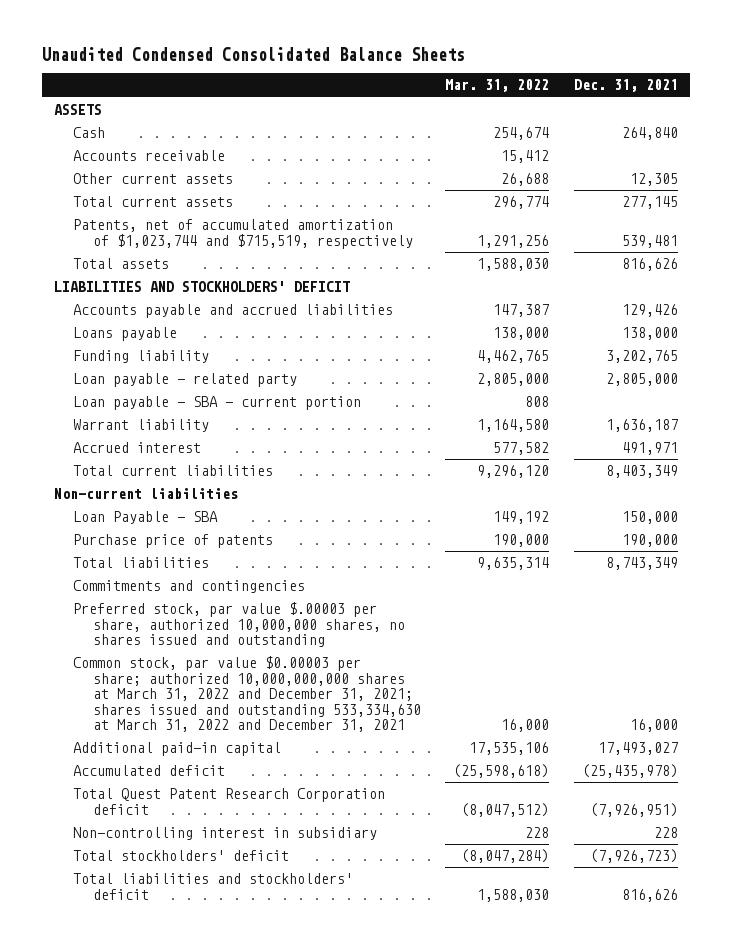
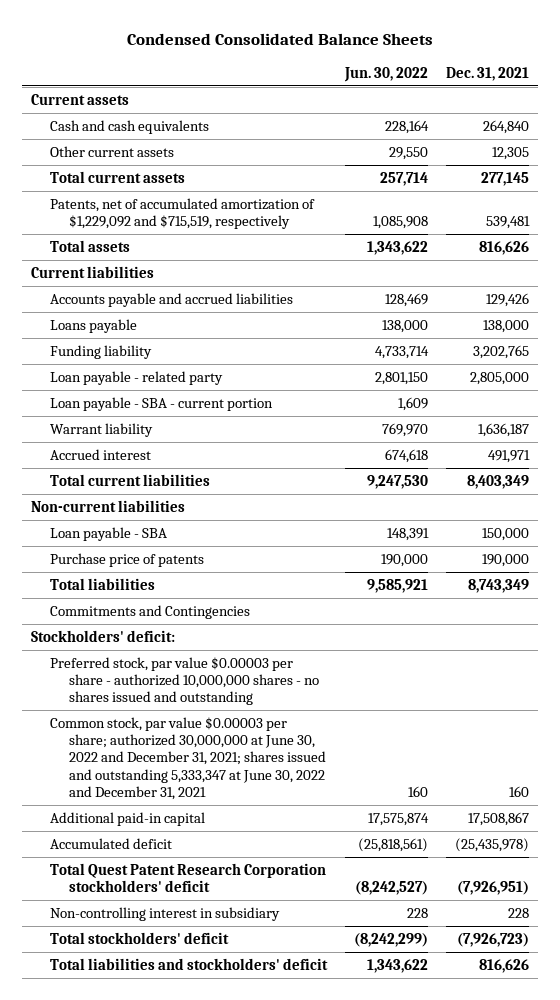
- Unaudited Condensed Consolidated Balance Sheets
+ Condensed Consolidated Balance Sheets
- | Mar. 31, 2022 | Dec. 31, 2021
+ | Jun. 30, 2022 | Dec. 31, 2021
- ASSETS
- Cash | 254,674 | 264,840
- Accounts receivable | 15,412 |
+ Current assets
+ Cash and cash equivalents | 228,164 | 264,840
- Patents, net of accumulated amortization of $1,023,744 and $715,519, respectively | 1,291,256 | 539,481
+ Patents, net of accumulated amortization of $1,229,092 and $715,519, respectively | 1,085,908 | 539,481
- LIABILITIES AND STOCKHOLDERS' DEFICIT
+ Current liabilities
- Loan Payable - SBA | 149,192 | 150,000
+ Loan payable - SBA | 148,391 | 150,000
- Commitments and contingencies
- Preferred stock, par value $.00003 per share, authorized 10,000,000 shares, no shares issued and outstanding
- Common stock, par value $0.00003 per share; authorized 10,000,000,000 shares at March 31, 2022 and December 31, 2021; shares issued and outstanding 533,334,630 at March 31, 2022 and December 31, 2021 | 16,000 | 16,000
- Additional paid-in capital | 17,535,106 | 17,493,027
+ Commitments and Contingencies
+ Stockholders' deficit:
+ Preferred stock, par value $0.00003 per share - authorized 10,000,000 shares - no shares issued and outstanding
+ Common stock, par value $0.00003 per share; authorized 30,000,000 at June 30, 2022 and December 31, 2021; shares issued and outstanding 5,333,347 at June 30, 2022 and December 31, 2021 | 160 | 160
+ Additional paid-in capital | 17,575,874 | 17,508,867
- Total Quest Patent Research Corporation deficit | (8,047,512) | (7,926,951)
+ Total Quest Patent Research Corporation stockholders' deficit | (8,242,527) | (7,926,951)

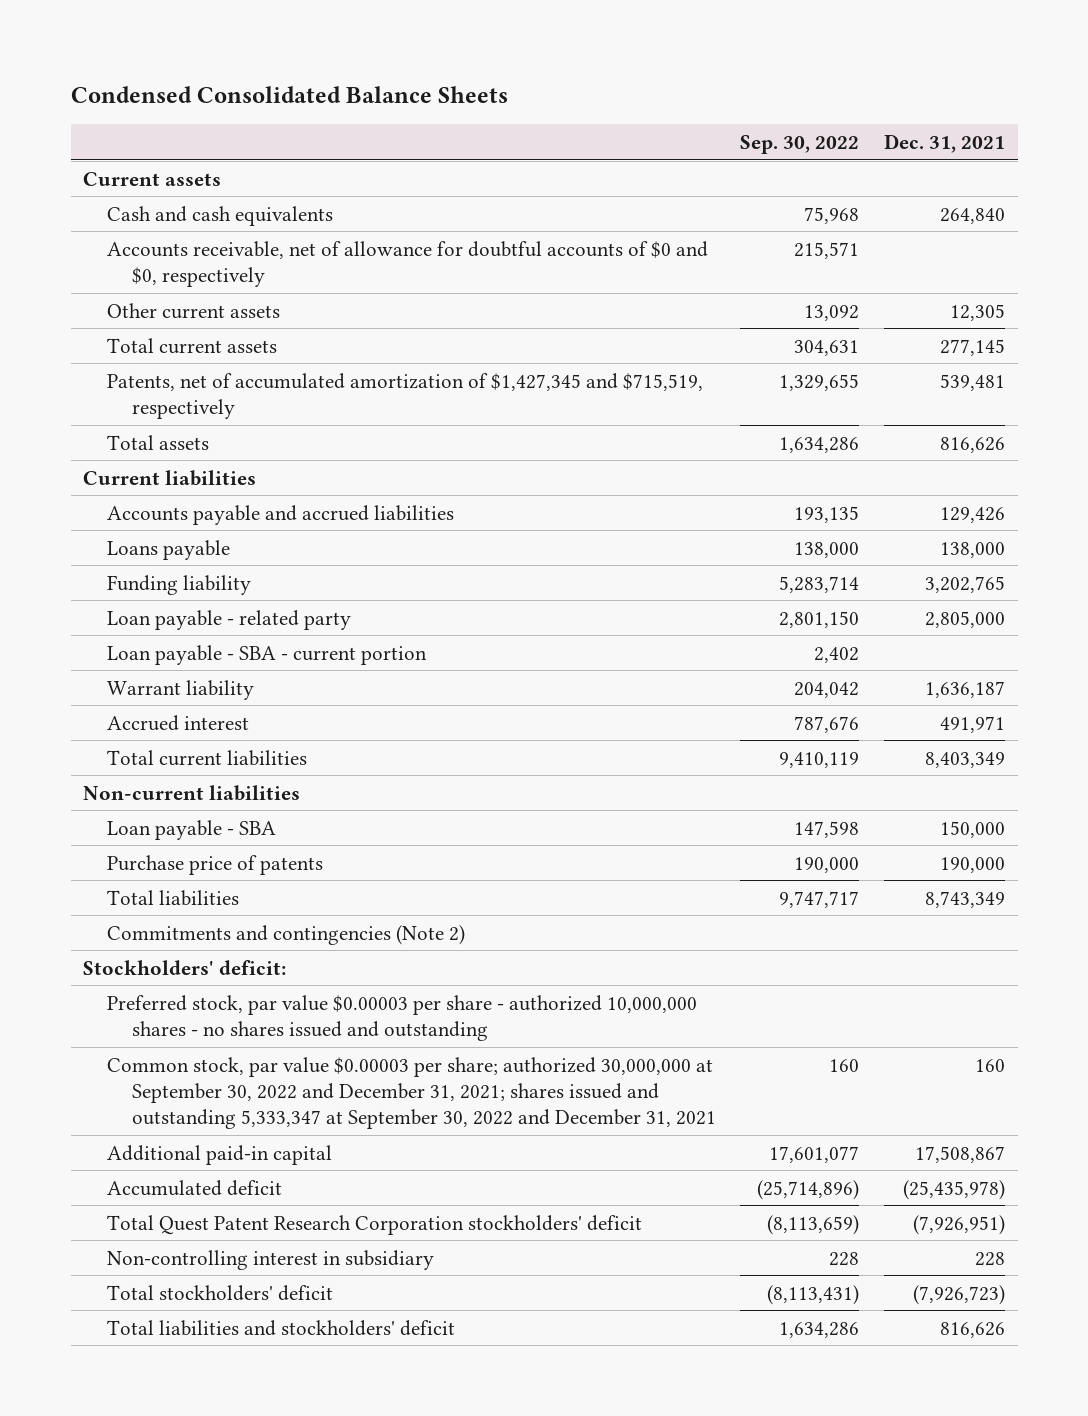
- | Jun. 30, 2022 | Dec. 31, 2021
+ | Sep. 30, 2022 | Dec. 31, 2021
+ Accounts receivable, net of allowance for doubtful accounts of $0 and $0, respectively | 215,571 |
- Patents, net of accumulated amortization of $1,229,092 and $715,519, respectively | 1,085,908 | 539,481
+ Patents, net of accumulated amortization of $1,427,345 and $715,519, respectively | 1,329,655 | 539,481
- Commitments and Contingencies
+ Commitments and contingencies (Note 2)
- Common stock, par value $0.00003 per share; authorized 30,000,000 at June 30, 2022 and December 31, 2021; shares issued and outstanding 5,333,347 at June 30, 2022 and December 31, 2021 | 160 | 160
+ Common stock, par value $0.00003 per share; authorized 30,000,000 at September 30, 2022 and December 31, 2021; shares issued and outstanding 5,333,347 at September 30, 2022 and December 31, 2021 | 160 | 160

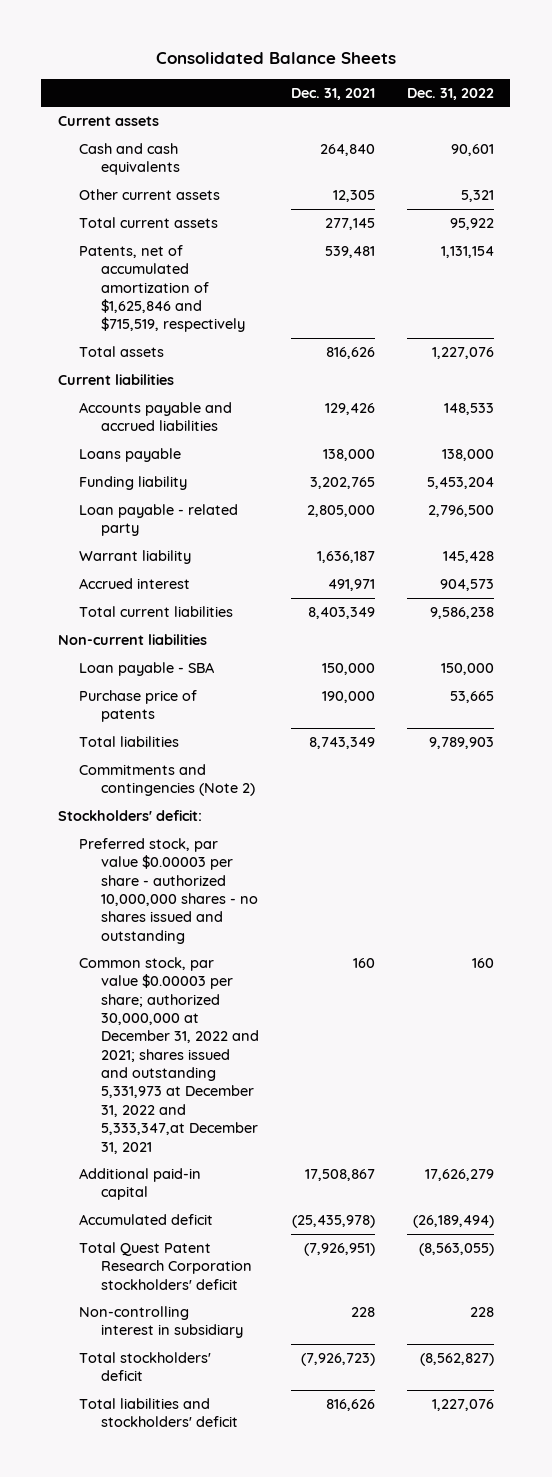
- Condensed Consolidated Balance Sheets
+ Consolidated Balance Sheets
- | Sep. 30, 2022 | Dec. 31, 2021
+ | Dec. 31, 2021 | Dec. 31, 2022
- Accounts receivable, net of allowance for doubtful accounts of $0 and $0, respectively | 215,571 |
- Patents, net of accumulated amortization of $1,427,345 and $715,519, respectively | 1,329,655 | 539,481
+ Patents, net of accumulated amortization of $1,625,846 and $715,519, respectively | 539,481 | 1,131,154
- Loan payable - SBA - current portion | 2,402 |
- Common stock, par value $0.00003 per share; authorized 30,000,000 at September 30, 2022 and December 31, 2021; shares issued and outstanding 5,333,347 at September 30, 2022 and December 31, 2021 | 160 | 160
+ Common stock, par value $0.00003 per share; authorized 30,000,000 at December 31, 2022 and 2021; shares issued and outstanding 5,331,973 at December 31, 2022 and 5,333,347,at December 31, 2021 | 160 | 160

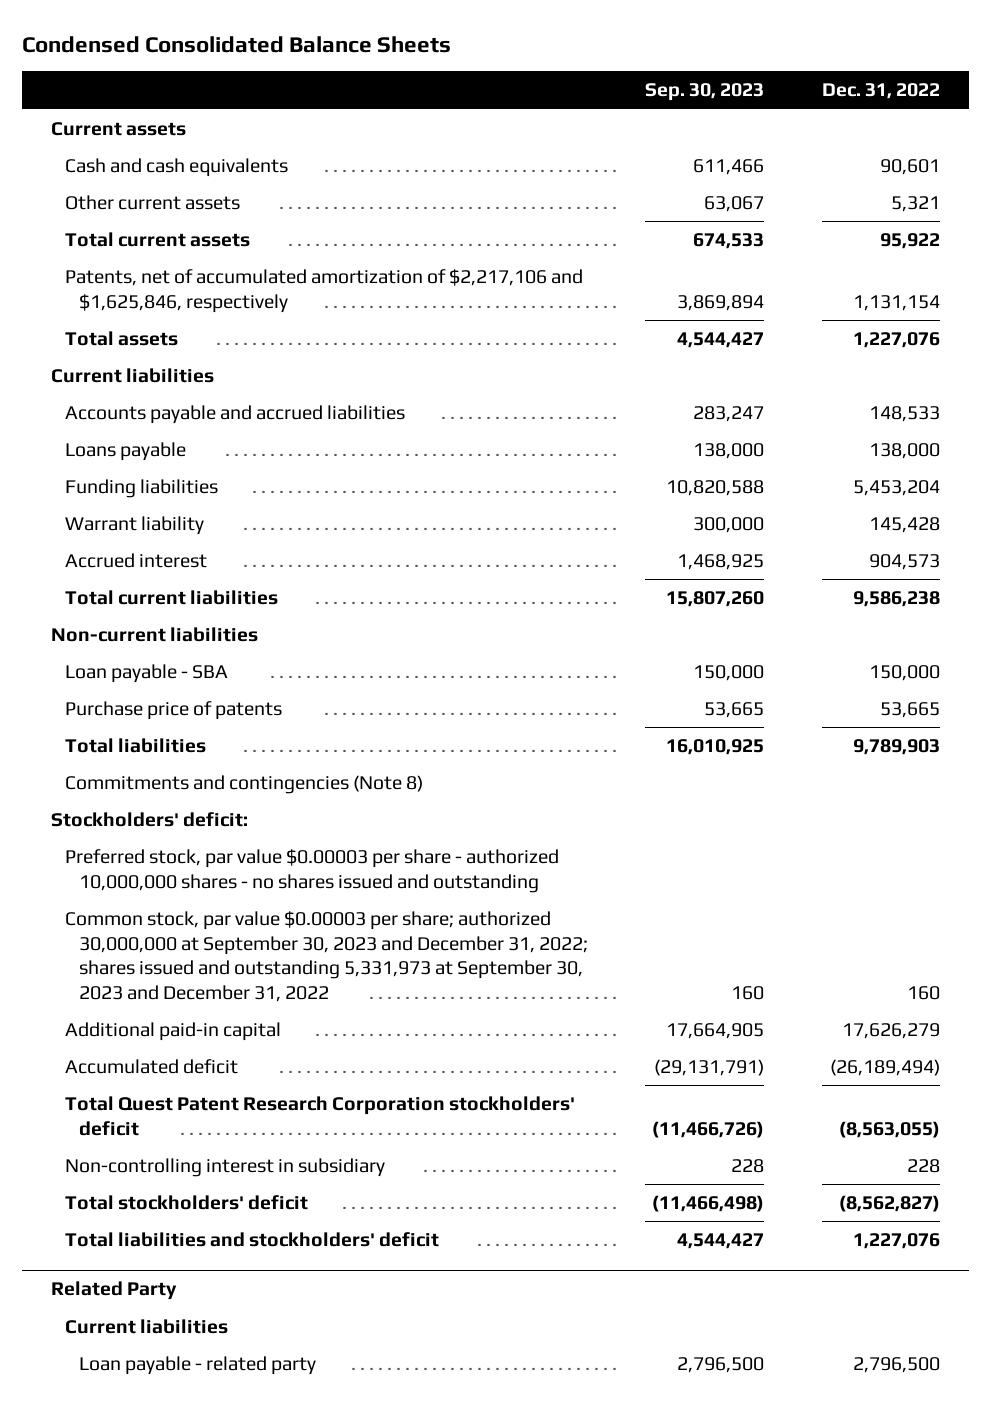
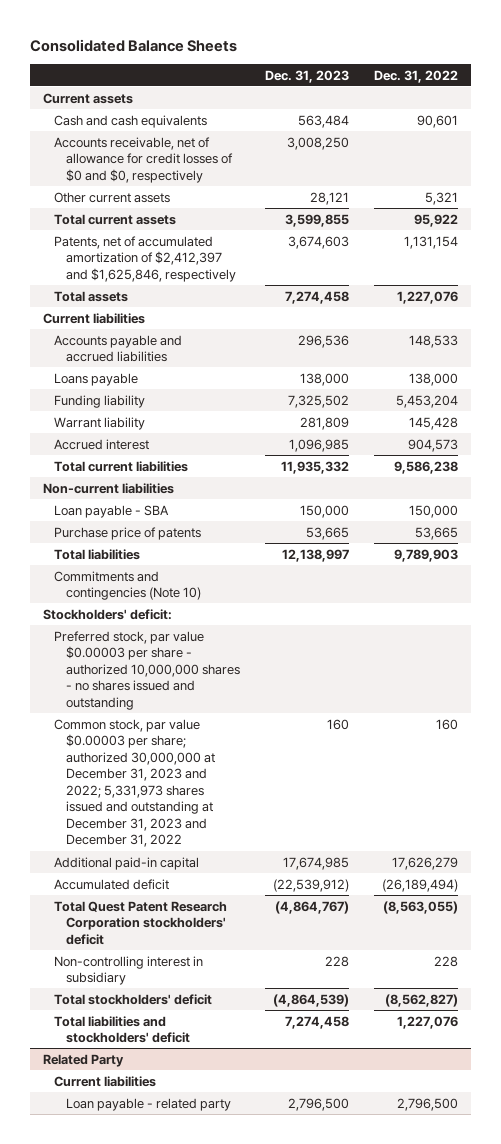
- Condensed Consolidated Balance Sheets
+ Consolidated Balance Sheets
- | Sep. 30, 2023 | Dec. 31, 2022
+ | Dec. 31, 2023 | Dec. 31, 2022
+ Accounts receivable, net of allowance for credit losses of $0 and $0, respectively | 3,008,250 |
- Patents, net of accumulated amortization of $2,217,106 and $1,625,846, respectively | 3,869,894 | 1,131,154
+ Patents, net of accumulated amortization of $2,412,397 and $1,625,846, respectively | 3,674,603 | 1,131,154
- Funding liabilities | 10,820,588 | 5,453,204
+ Funding liability | 7,325,502 | 5,453,204
- Commitments and contingencies (Note 8)
+ Commitments and contingencies (Note 10)
- Common stock, par value $0.00003 per share; authorized 30,000,000 at September 30, 2023 and December 31, 2022; shares issued and outstanding 5,331,973 at September 30, 2023 and December 31, 2022 | 160 | 160
+ Common stock, par value $0.00003 per share; authorized 30,000,000 at December 31, 2023 and 2022; 5,331,973 shares issued and outstanding at December 31, 2023 and December 31, 2022 | 160 | 160

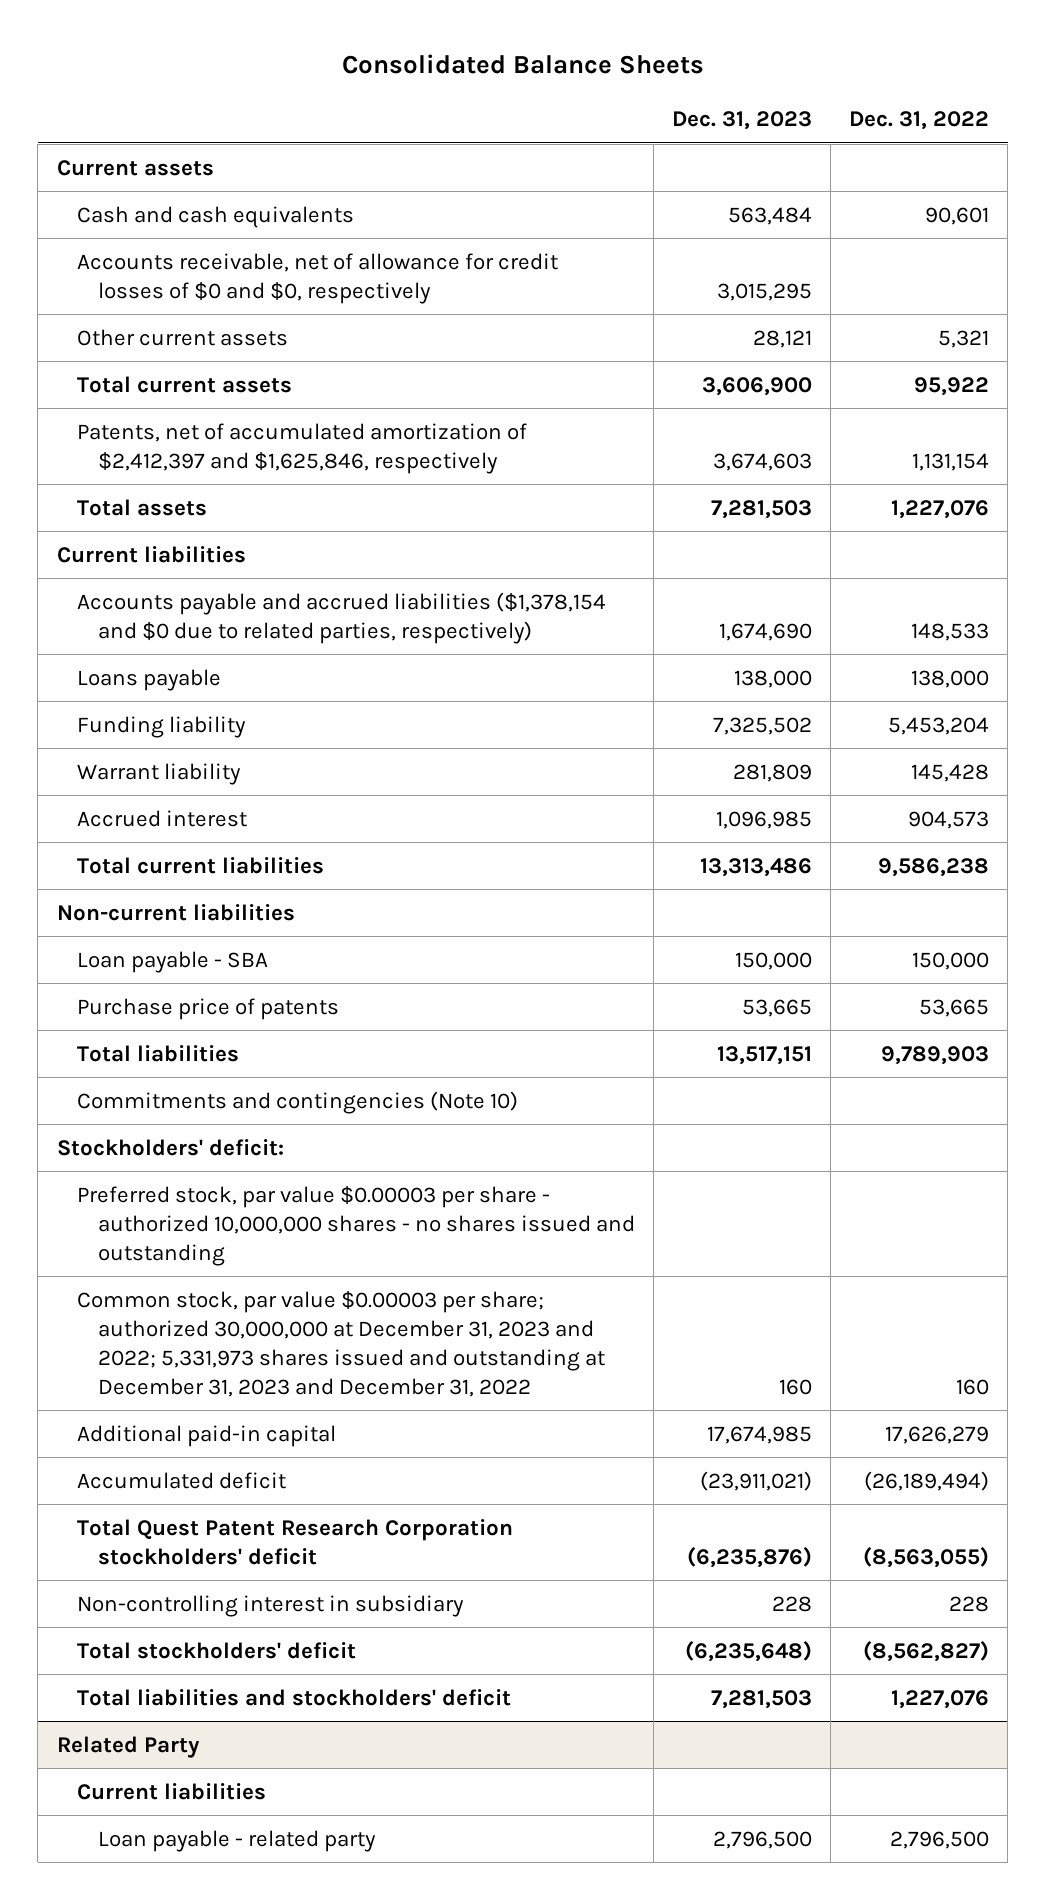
- Accounts receivable, net of allowance for credit losses of $0 and $0, respectively | 3,008,250 |
+ Accounts receivable, net of allowance for credit losses of $0 and $0, respectively | 3,015,295 |
- Total current assets | 3,599,855 | 95,922
+ Total current assets | 3,606,900 | 95,922
- Total assets | 7,274,458 | 1,227,076
+ Total assets | 7,281,503 | 1,227,076
- Accounts payable and accrued liabilities | 296,536 | 148,533
+ Accounts payable and accrued liabilities ($1,378,154 and $0 due to related parties, respectively) | 1,674,690 | 148,533
- Total current liabilities | 11,935,332 | 9,586,238
+ Total current liabilities | 13,313,486 | 9,586,238
- Total liabilities | 12,138,997 | 9,789,903
+ Total liabilities | 13,517,151 | 9,789,903
- Accumulated deficit | (22,539,912) | (26,189,494)
- Total Quest Patent Research Corporation stockholders' deficit | (4,864,767) | (8,563,055)
+ Accumulated deficit | (23,911,021) | (26,189,494)
+ Total Quest Patent Research Corporation stockholders' deficit | (6,235,876) | (8,563,055)
- Total stockholders' deficit | (4,864,539) | (8,562,827)
- Total liabilities and stockholders' deficit | 7,274,458 | 1,227,076
+ Total stockholders' deficit | (6,235,648) | (8,562,827)
+ Total liabilities and stockholders' deficit | 7,281,503 | 1,227,076

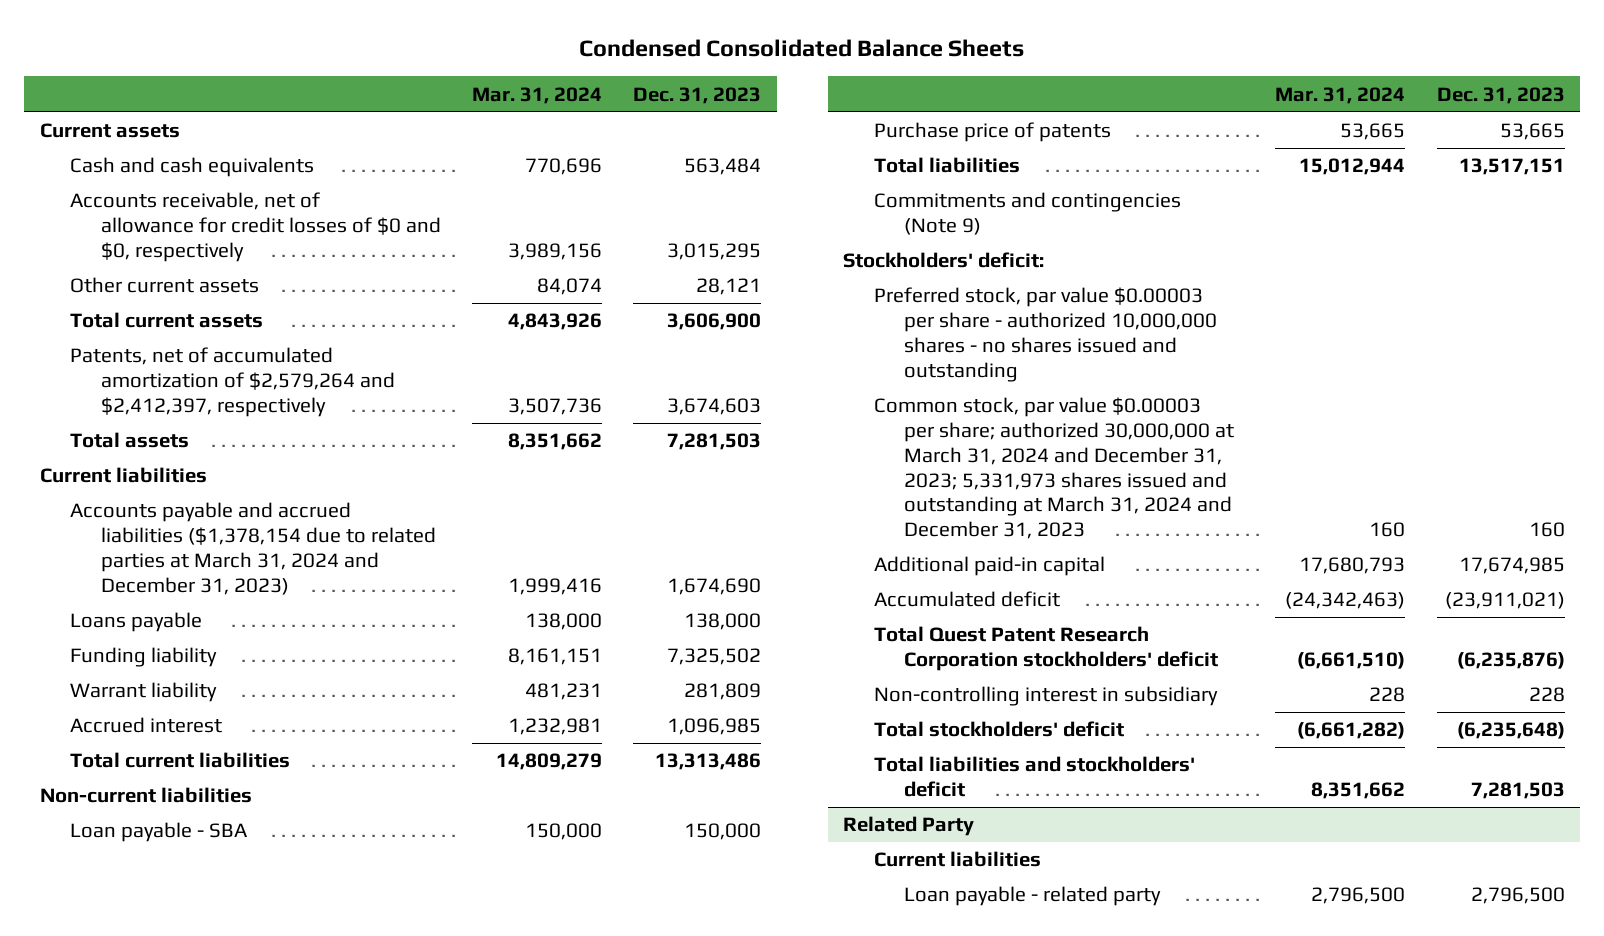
- Consolidated Balance Sheets
+ Condensed Consolidated Balance Sheets
- | Dec. 31, 2023 | Dec. 31, 2022
+ | Mar. 31, 2024 | Dec. 31, 2023
- Patents, net of accumulated amortization of $2,412,397 and $1,625,846, respectively | 3,674,603 | 1,131,154
+ Patents, net of accumulated amortization of $2,579,264 and $2,412,397, respectively | 3,507,736 | 3,674,603
- Accounts payable and accrued liabilities ($1,378,154 and $0 due to related parties, respectively) | 1,674,690 | 148,533
+ Accounts payable and accrued liabilities ($1,378,154 due to related parties at March 31, 2024 and December 31, 2023) | 1,999,416 | 1,674,690
- Commitments and contingencies (Note 10)
+ Commitments and contingencies (Note 9)
- Common stock, par value $0.00003 per share; authorized 30,000,000 at December 31, 2023 and 2022; 5,331,973 shares issued and outstanding at December 31, 2023 and December 31, 2022 | 160 | 160
+ Common stock, par value $0.00003 per share; authorized 30,000,000 at March 31, 2024 and December 31, 2023; 5,331,973 shares issued and outstanding at March 31, 2024 and December 31, 2023 | 160 | 160

